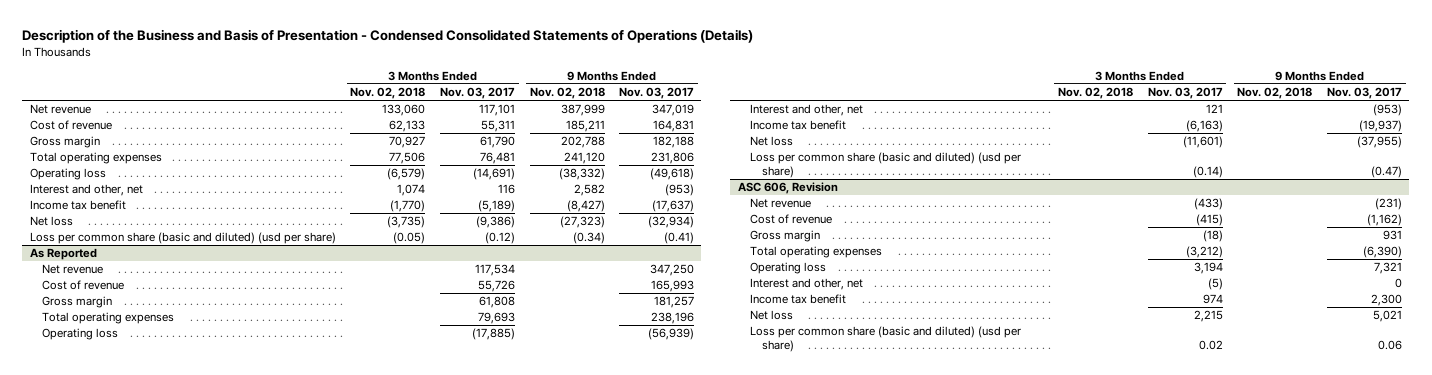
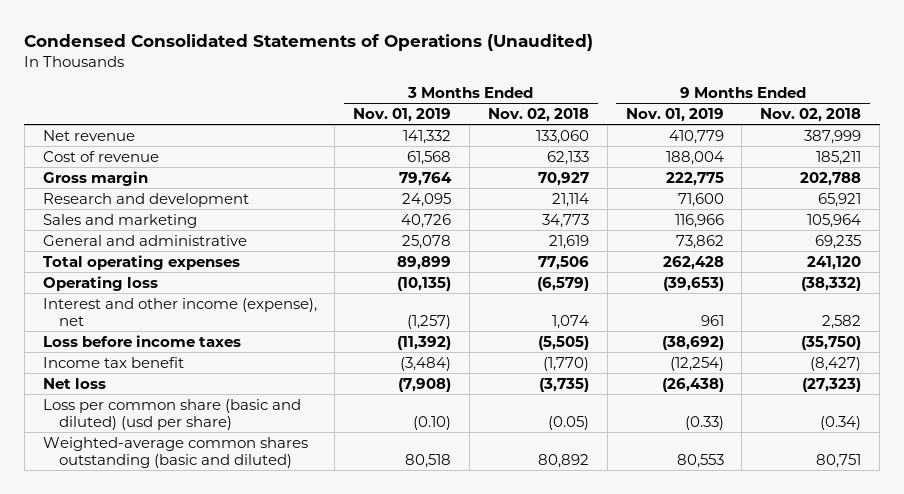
- Description of the Business and Basis of Presentation - Condensed Consolidated Statements of Operations (Details)
+ Condensed Consolidated Statements of Operations (Unaudited)
- | 3 Months Ended Nov. 02, 2018 | 3 Months Ended Nov. 03, 2017 | 9 Months Ended Nov. 02, 2018 | 9 Months Ended Nov. 03, 2017
+ | 3 Months Ended Nov. 01, 2019 | 3 Months Ended Nov. 02, 2018 | 9 Months Ended Nov. 01, 2019 | 9 Months Ended Nov. 02, 2018
+ Research and development | 24,095 | 21,114 | 71,600 | 65,921
+ Sales and marketing | 40,726 | 34,773 | 116,966 | 105,964
+ General and administrative | 25,078 | 21,619 | 73,862 | 69,235
- Interest and other, net | 1,074 | 116 | 2,582 | (953)
+ Interest and other income (expense), net | (1,257) | 1,074 | 961 | 2,582
+ Loss before income taxes | (11,392) | (5,505) | (38,692) | (35,750)
- As Reported
- Net revenue | | 117,534 | | 347,250
- Cost of revenue | | 55,726 | | 165,993
- Gross margin | | 61,808 | | 181,257
- Total operating expenses | | 79,693 | | 238,196
- Operating loss | | (17,885) | | (56,939)
- Interest and other, net | | 121 | | (953)
- Income tax benefit | | (6,163) | | (19,937)
- Net loss | | (11,601) | | (37,955)
- Loss per common share (basic and diluted) (usd per share) | | (0.14) | | (0.47)
- ASC 606, Revision
- Net revenue | | (433) | | (231)
- Cost of revenue | | (415) | | (1,162)
- Gross margin | | (18) | | 931
- Total operating expenses | | (3,212) | | (6,390)
- Operating loss | | 3,194 | | 7,321
- Interest and other, net | | (5) | | 0
- Income tax benefit | | 974 | | 2,300
- Net loss | | 2,215 | | 5,021
- Loss per common share (basic and diluted) (usd per share) | | 0.02 | | 0.06
+ Weighted-average common shares outstanding (basic and diluted) | 80,518 | 80,892 | 80,553 | 80,751

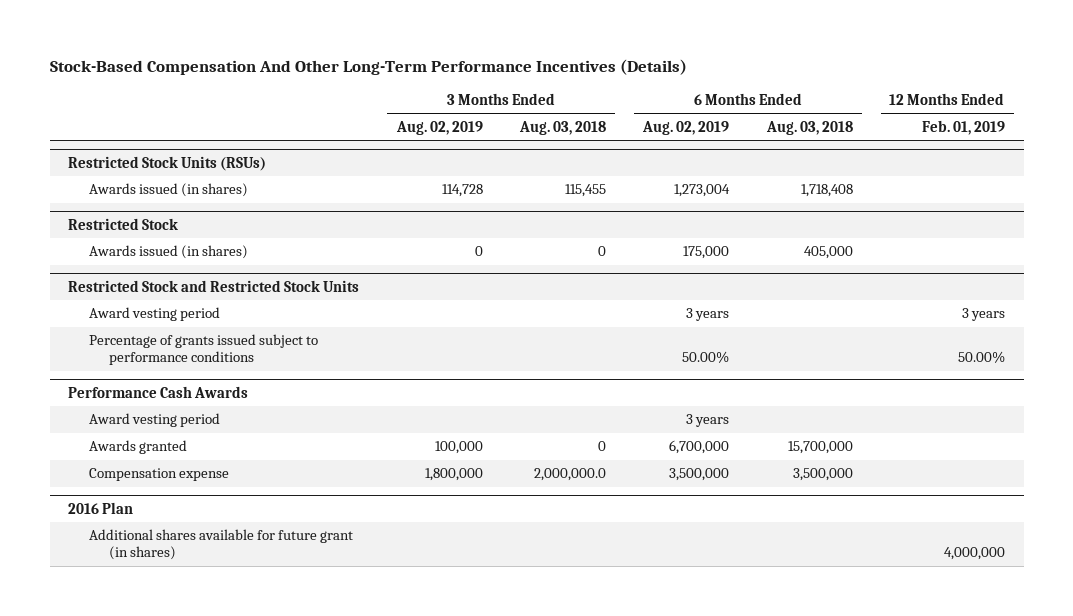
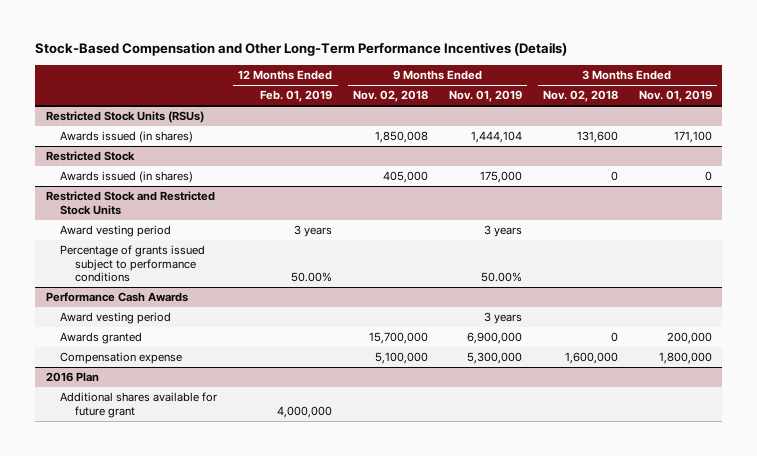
- Stock-Based Compensation And Other Long-Term Performance Incentives (Details)
+ Stock-Based Compensation and Other Long-Term Performance Incentives (Details)
- | 3 Months Ended Aug. 02, 2019 | 3 Months Ended Aug. 03, 2018 | 6 Months Ended Aug. 02, 2019 | 6 Months Ended Aug. 03, 2018 | 12 Months Ended Feb. 01, 2019
+ | 12 Months Ended Feb. 01, 2019 | 9 Months Ended Nov. 02, 2018 | 9 Months Ended Nov. 01, 2019 | 3 Months Ended Nov. 02, 2018 | 3 Months Ended Nov. 01, 2019
@ 2016 Plan
- Additional shares available for future grant (in shares) | | | | | 4,000,000
+ Additional shares available for future grant | 4,000,000 | | | |

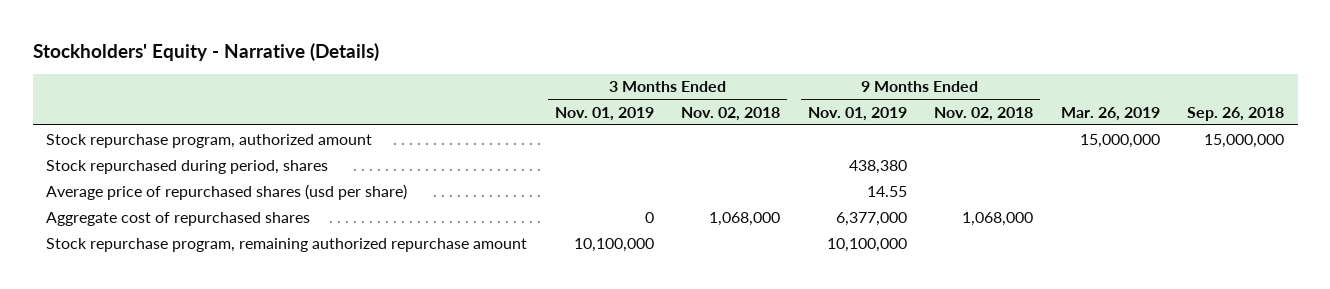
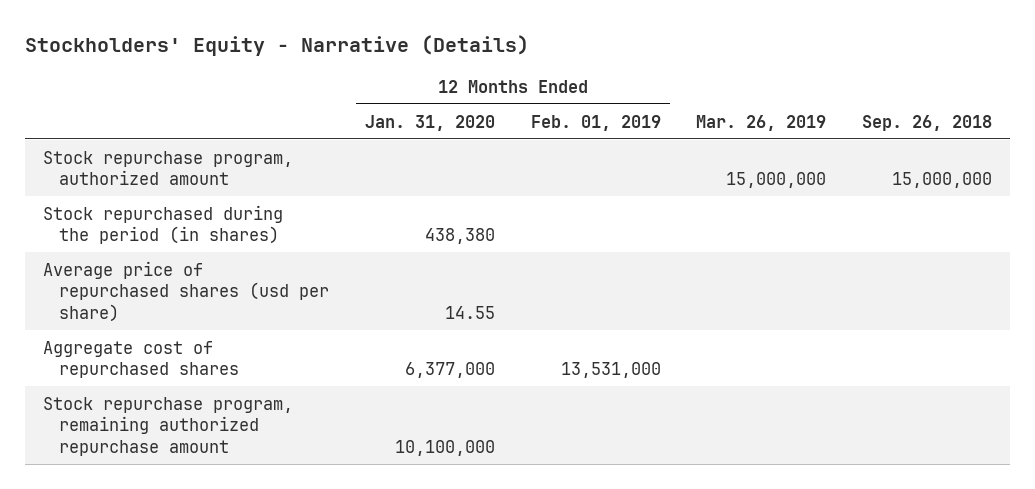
- | 3 Months Ended Nov. 01, 2019 | 3 Months Ended Nov. 02, 2018 | 9 Months Ended Nov. 01, 2019 | 9 Months Ended Nov. 02, 2018 | Mar. 26, 2019 | Sep. 26, 2018
+ | 12 Months Ended Jan. 31, 2020 | 12 Months Ended Feb. 01, 2019 | Mar. 26, 2019 | Sep. 26, 2018
- Stock repurchased during period, shares | | | 438,380 | | |
+ Stock repurchased during the period (in shares) | 438,380 | | |

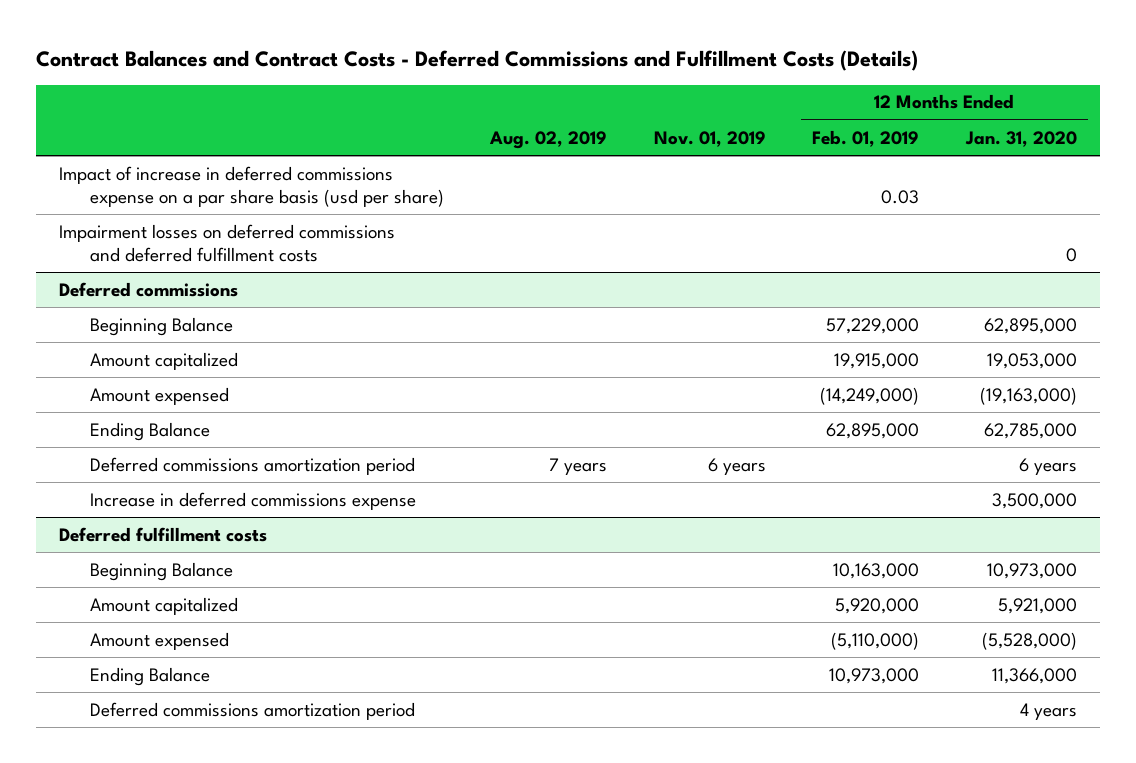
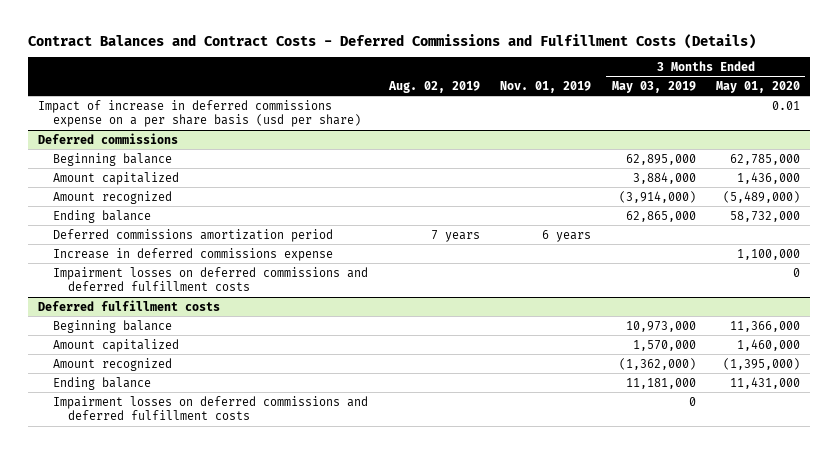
- | Aug. 02, 2019 | Nov. 01, 2019 | 12 Months Ended Feb. 01, 2019 | 12 Months Ended Jan. 31, 2020
+ | Aug. 02, 2019 | Nov. 01, 2019 | 3 Months Ended May 03, 2019 | 3 Months Ended May 01, 2020
- Impact of increase in deferred commissions expense on a par share basis (usd per share) | | | 0.03 |
- Impairment losses on deferred commissions and deferred fulfillment costs | | | | 0
+ Impact of increase in deferred commissions expense on a per share basis (usd per share) | | | | 0.01
@ Deferred commissions
- Beginning Balance | | | 57,229,000 | 62,895,000
+ Beginning balance | | | 62,895,000 | 62,785,000
- Amount expensed | | | (14,249,000) | (19,163,000)
- Ending Balance | | | 62,895,000 | 62,785,000
+ Amount recognized | | | (3,914,000) | (5,489,000)
+ Ending balance | | | 62,865,000 | 58,732,000
+ Impairment losses on deferred commissions and deferred fulfillment costs | | | | 0
@ Deferred fulfillment costs
- Beginning Balance | | | 10,163,000 | 10,973,000
+ Beginning balance | | | 10,973,000 | 11,366,000
- Amount expensed | | | (5,110,000) | (5,528,000)
- Ending Balance | | | 10,973,000 | 11,366,000
- Deferred commissions amortization period | | | | 4 years
+ Amount recognized | | | (1,362,000) | (1,395,000)
+ Ending balance | | | 11,181,000 | 11,431,000
+ Impairment losses on deferred commissions and deferred fulfillment costs | | | 0 |

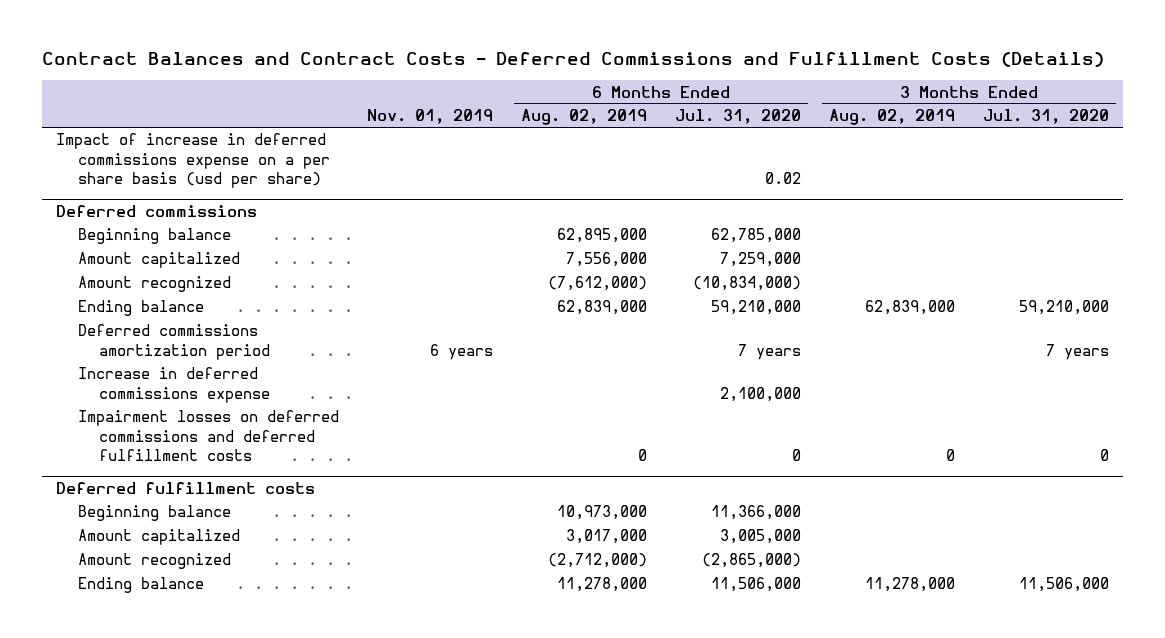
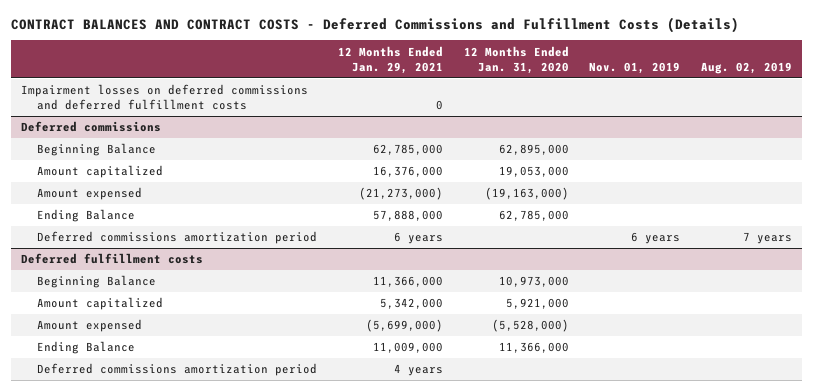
- Contract Balances and Contract Costs - Deferred Commissions and Fulfillment Costs (Details)
+ CONTRACT BALANCES AND CONTRACT COSTS - Deferred Commissions and Fulfillment Costs (Details)
- | Nov. 01, 2019 | 6 Months Ended Aug. 02, 2019 | 6 Months Ended Jul. 31, 2020 | 3 Months Ended Aug. 02, 2019 | 3 Months Ended Jul. 31, 2020
+ | 12 Months Ended Jan. 29, 2021 | 12 Months Ended Jan. 31, 2020 | Nov. 01, 2019 | Aug. 02, 2019
- Impact of increase in deferred commissions expense on a per share basis (usd per share) | | | 0.02 | |
+ Impairment losses on deferred commissions and deferred fulfillment costs | 0 | | |
@ Deferred commissions
- Beginning balance | | 62,895,000 | 62,785,000 | |
+ Beginning Balance | 62,785,000 | 62,895,000 | |
- Amount recognized | | (7,612,000) | (10,834,000) | |
- Ending balance | | 62,839,000 | 59,210,000 | 62,839,000 | 59,210,000
+ Amount expensed | (21,273,000) | (19,163,000) | |
+ Ending Balance | 57,888,000 | 62,785,000 | |
- Increase in deferred commissions expense | | | 2,100,000 | |
- Impairment losses on deferred commissions and deferred fulfillment costs | | 0 | 0 | 0 | 0
@ Deferred fulfillment costs
- Beginning balance | | 10,973,000 | 11,366,000 | |
+ Beginning Balance | 11,366,000 | 10,973,000 | |
- Amount recognized | | (2,712,000) | (2,865,000) | |
- Ending balance | | 11,278,000 | 11,506,000 | 11,278,000 | 11,506,000
+ Amount expensed | (5,699,000) | (5,528,000) | |
+ Ending Balance | 11,009,000 | 11,366,000 | |
+ Deferred commissions amortization period | 4 years | | |

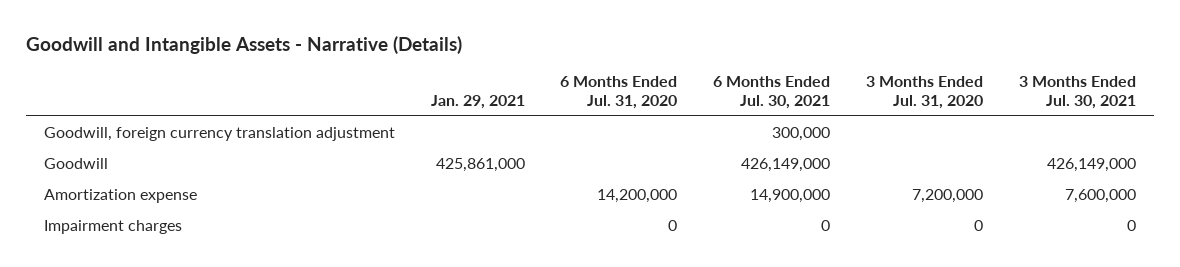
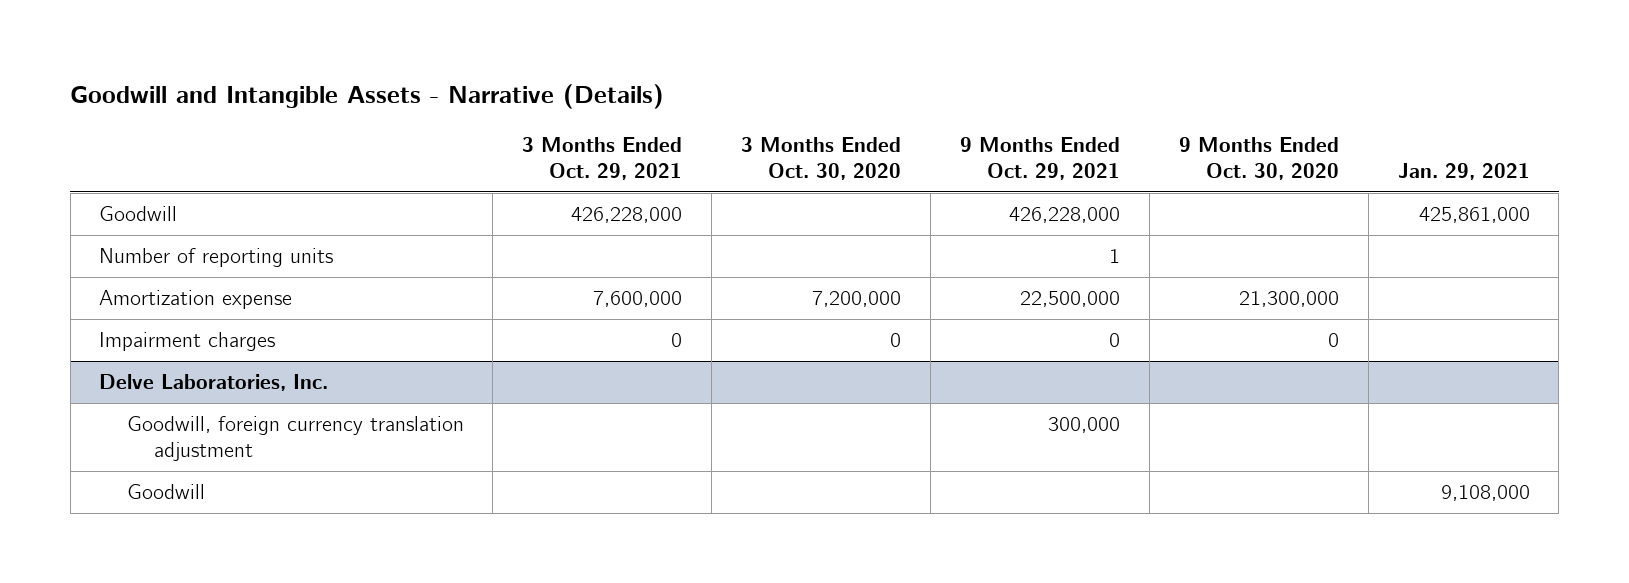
- | Jan. 29, 2021 | 6 Months Ended Jul. 31, 2020 | 6 Months Ended Jul. 30, 2021 | 3 Months Ended Jul. 31, 2020 | 3 Months Ended Jul. 30, 2021
+ | 3 Months Ended Oct. 29, 2021 | 3 Months Ended Oct. 30, 2020 | 9 Months Ended Oct. 29, 2021 | 9 Months Ended Oct. 30, 2020 | Jan. 29, 2021
- Goodwill, foreign currency translation adjustment | | | 300,000 | |
+ Number of reporting units | | | 1 | |
+ Delve Laboratories, Inc.
+ Goodwill, foreign currency translation adjustment | | | 300,000 | |
+ Goodwill | | | | | 9,108,000

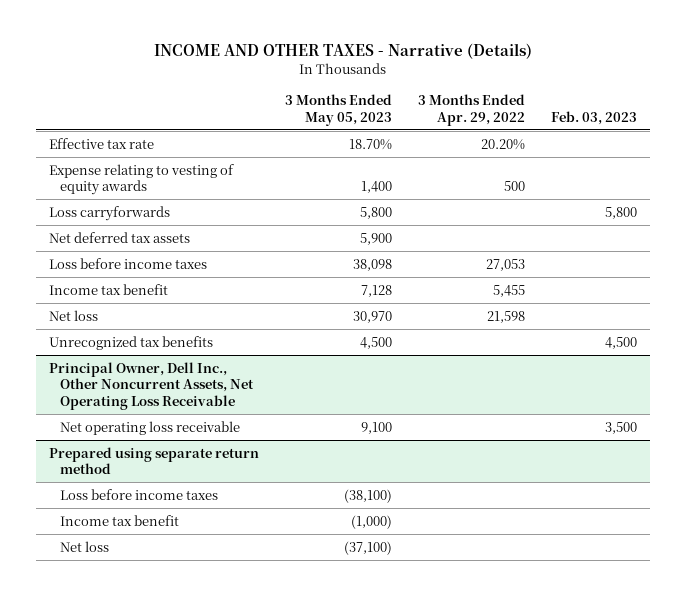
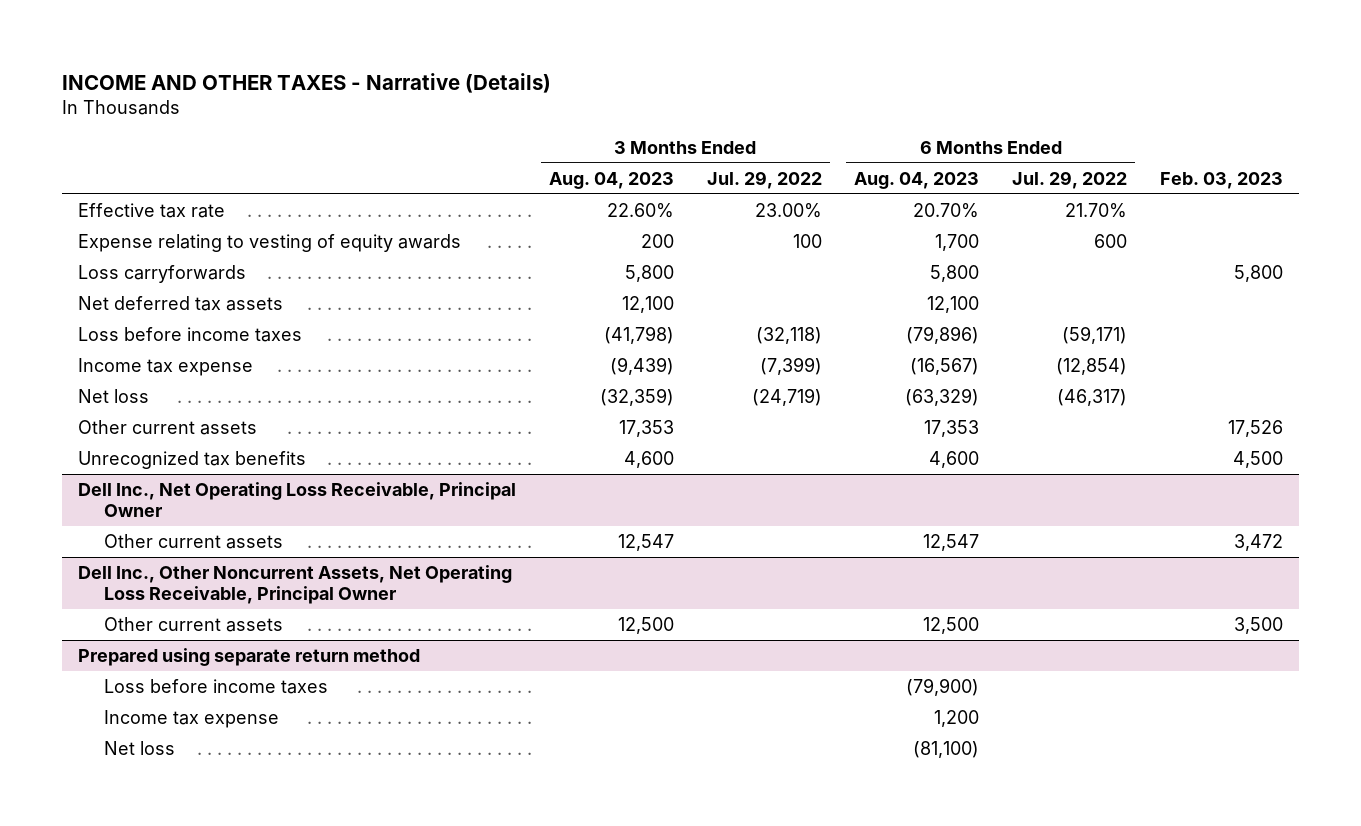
- | 3 Months Ended May 05, 2023 | 3 Months Ended Apr. 29, 2022 | Feb. 03, 2023
+ | 3 Months Ended Aug. 04, 2023 | 3 Months Ended Jul. 29, 2022 | 6 Months Ended Aug. 04, 2023 | 6 Months Ended Jul. 29, 2022 | Feb. 03, 2023
- Income tax benefit | 7,128 | 5,455 |
+ Income tax expense | (9,439) | (7,399) | (16,567) | (12,854) |
+ Other current assets | 17,353 | | 17,353 | | 17,526
- Principal Owner, Dell Inc., Other Noncurrent Assets, Net Operating Loss Receivable
- Net operating loss receivable | 9,100 | | 3,500
+ Dell Inc., Net Operating Loss Receivable, Principal Owner
+ Other current assets | 12,547 | | 12,547 | | 3,472
+ Dell Inc., Other Noncurrent Assets, Net Operating Loss Receivable, Principal Owner
+ Other current assets | 12,500 | | 12,500 | | 3,500
@ Prepared using separate return method
- Income tax benefit | (1,000) | |
+ Income tax expense | | | 1,200 | |

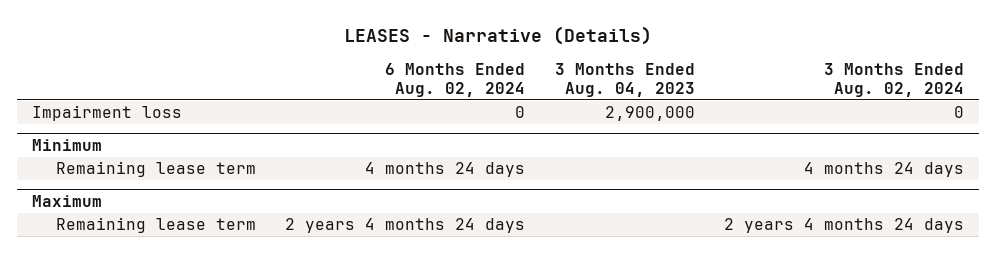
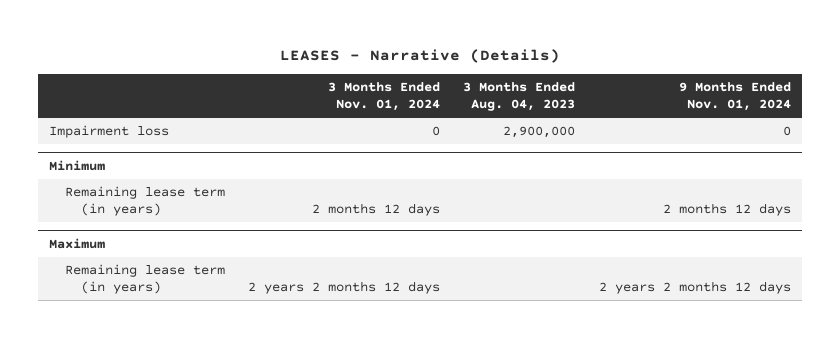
- | 6 Months Ended Aug. 02, 2024 | 3 Months Ended Aug. 04, 2023 | 3 Months Ended Aug. 02, 2024
+ | 3 Months Ended Nov. 01, 2024 | 3 Months Ended Aug. 04, 2023 | 9 Months Ended Nov. 01, 2024
@ Minimum
- Remaining lease term | 4 months 24 days | | 4 months 24 days
+ Remaining lease term (in years) | 2 months 12 days | | 2 months 12 days
@ Maximum
- Remaining lease term | 2 years 4 months 24 days | | 2 years 4 months 24 days
+ Remaining lease term (in years) | 2 years 2 months 12 days | | 2 years 2 months 12 days

